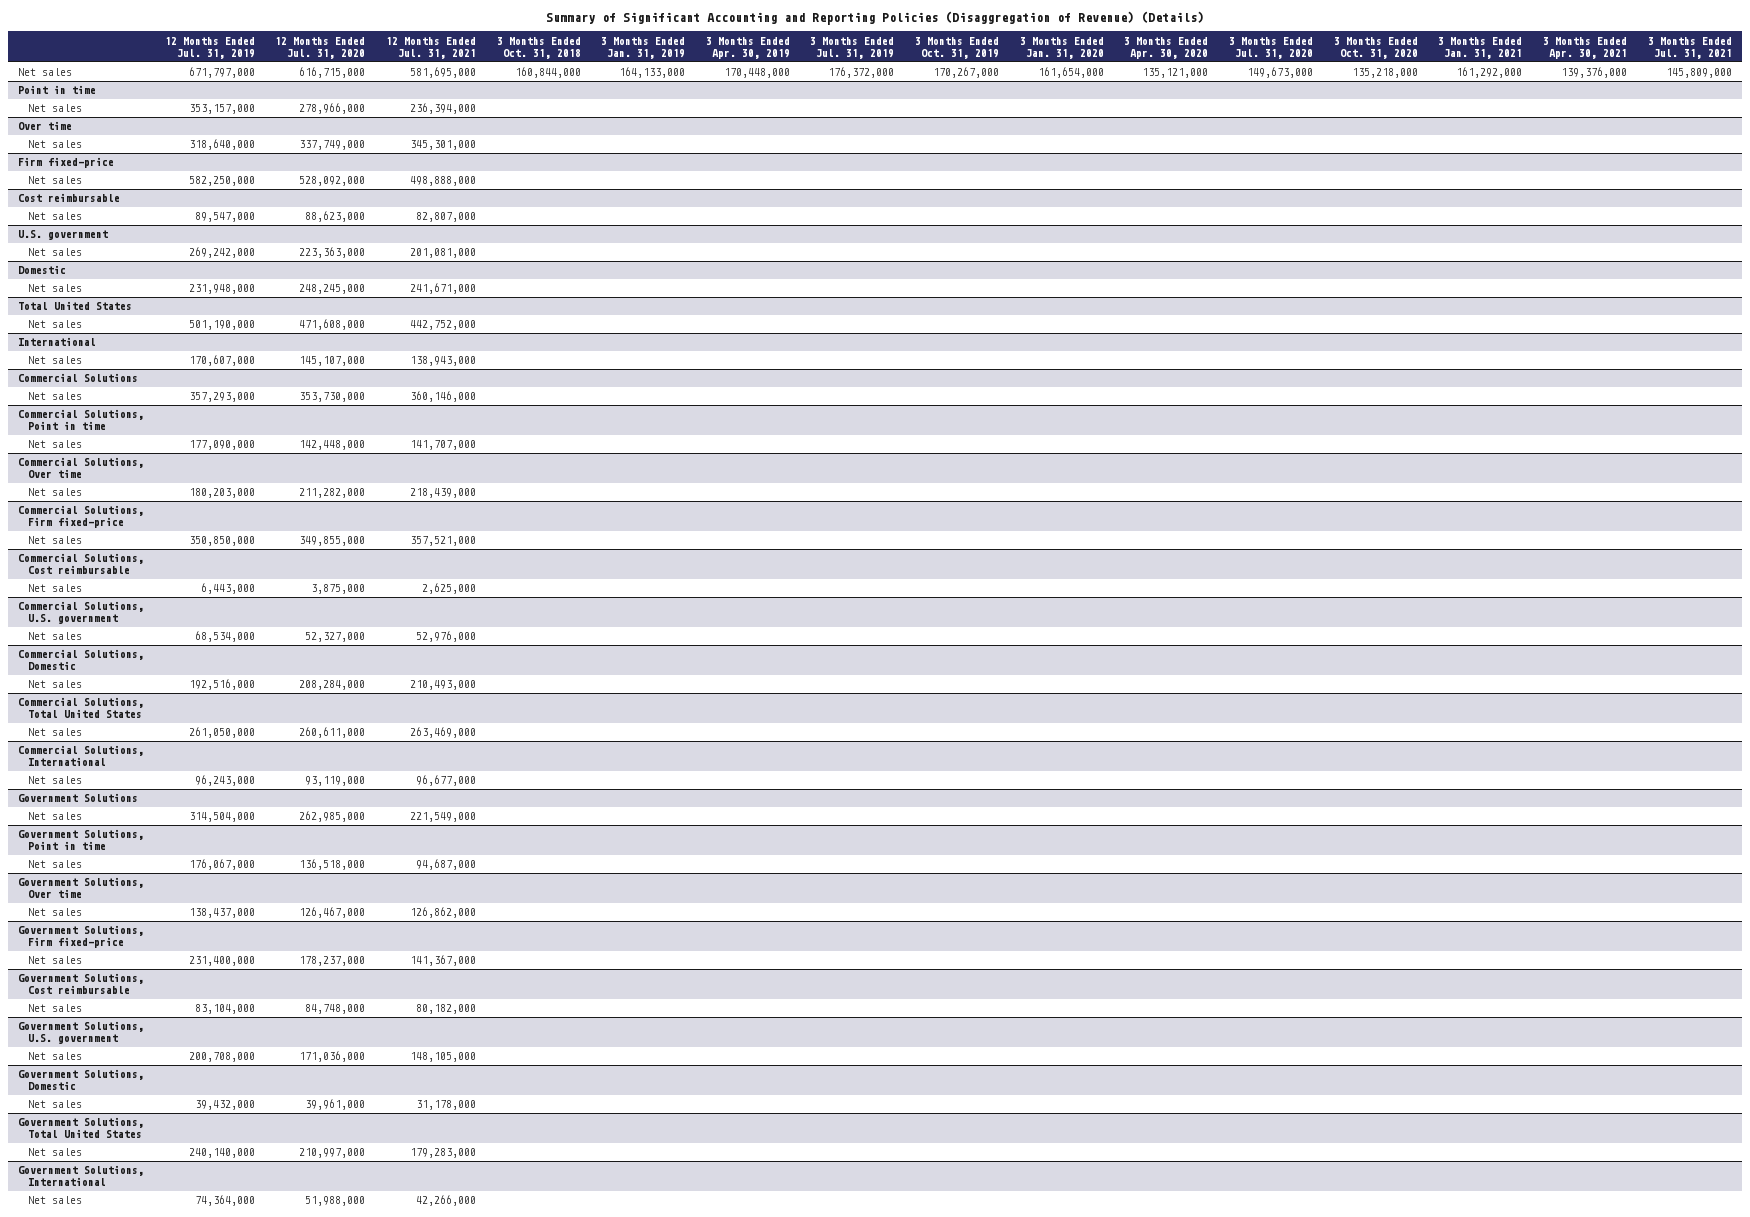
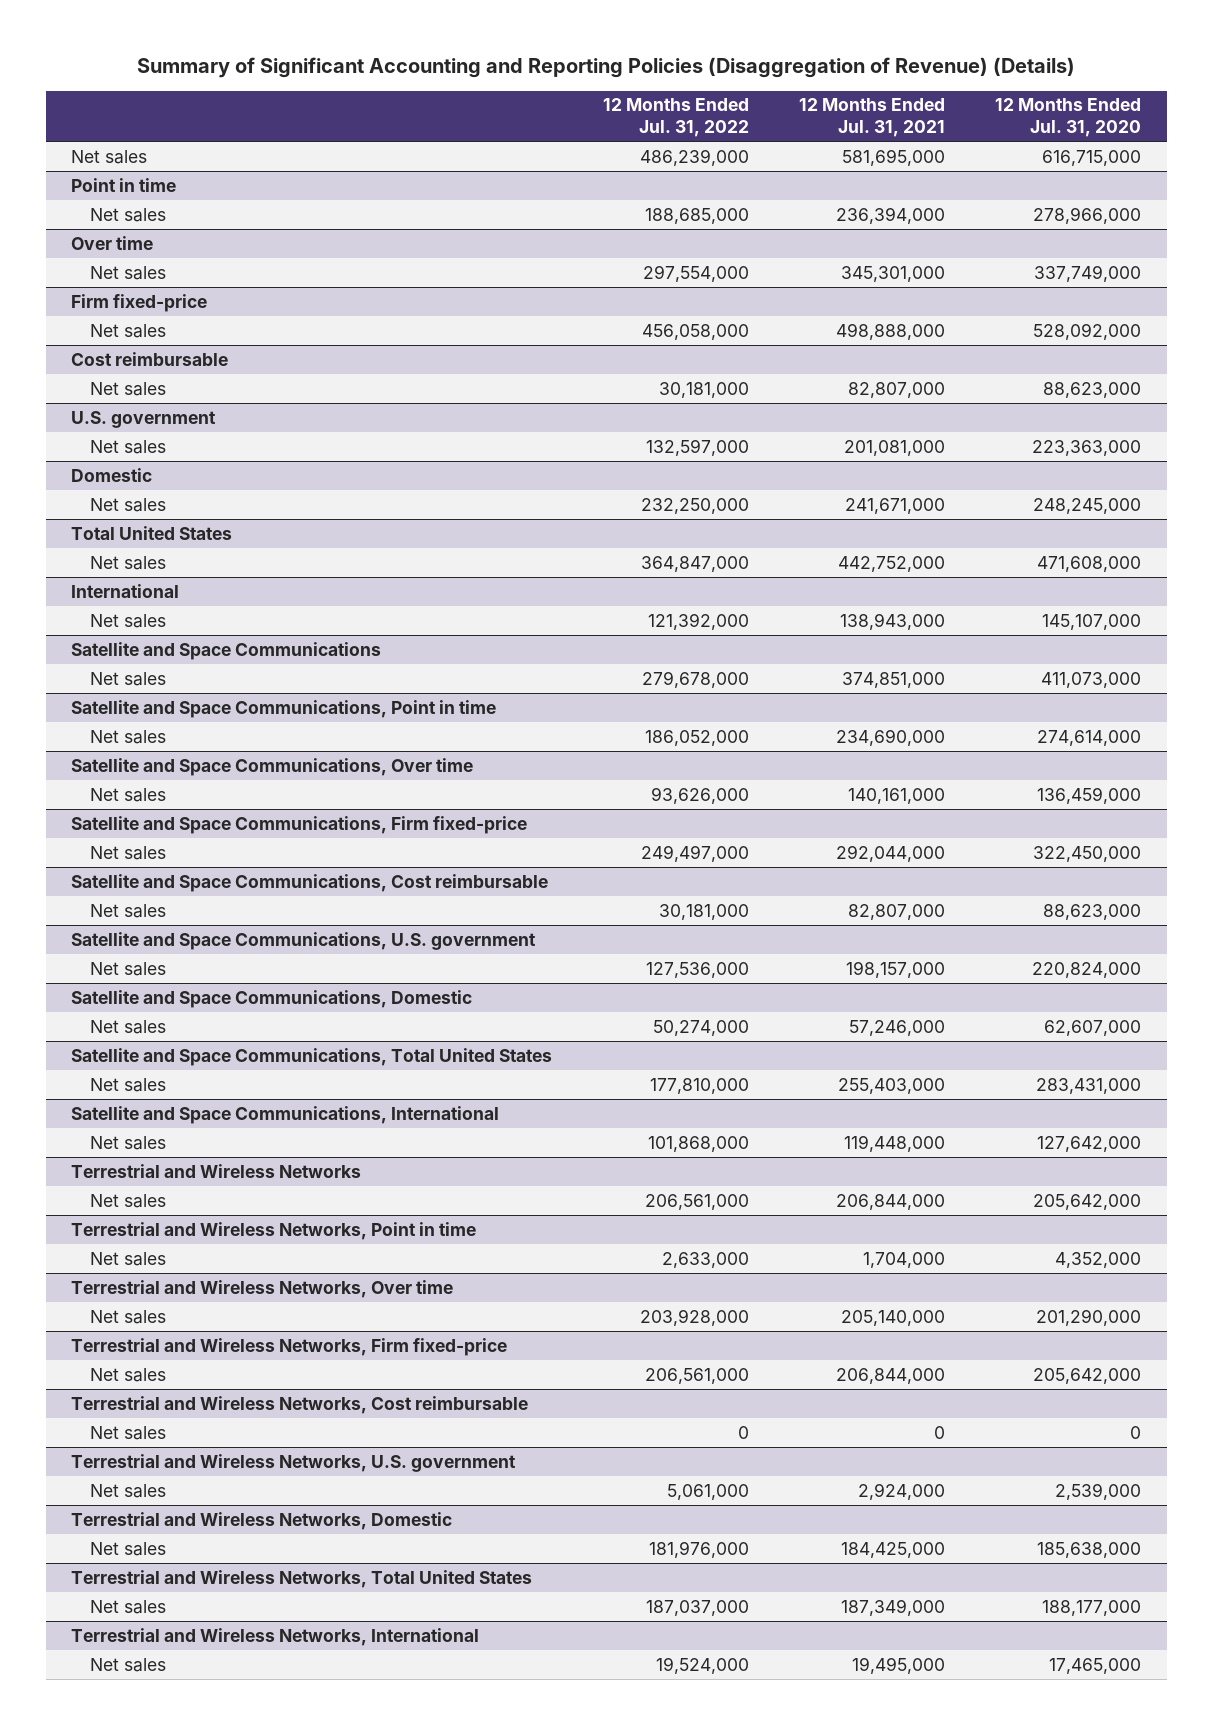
- | 12 Months Ended Jul. 31, 2019 | 12 Months Ended Jul. 31, 2020 | 12 Months Ended Jul. 31, 2021 | 3 Months Ended Oct. 31, 2018 | 3 Months Ended Jan. 31, 2019 | 3 Months Ended Apr. 30, 2019 | 3 Months Ended Jul. 31, 2019 | 3 Months Ended Oct. 31, 2019 | 3 Months Ended Jan. 31, 2020 | 3 Months Ended Apr. 30, 2020 | 3 Months Ended Jul. 31, 2020 | 3 Months Ended Oct. 31, 2020 | 3 Months Ended Jan. 31, 2021 | 3 Months Ended Apr. 30, 2021 | 3 Months Ended Jul. 31, 2021
+ | 12 Months Ended Jul. 31, 2022 | 12 Months Ended Jul. 31, 2021 | 12 Months Ended Jul. 31, 2020
- Commercial Solutions
- Net sales | 357,293,000 | 353,730,000 | 360,146,000 | | | | | | | | | | | |
- Commercial Solutions, Point in time
- Net sales | 177,090,000 | 142,448,000 | 141,707,000 | | | | | | | | | | | |
- Commercial Solutions, Over time
- Net sales | 180,203,000 | 211,282,000 | 218,439,000 | | | | | | | | | | | |
- Commercial Solutions, Firm fixed-price
- Net sales | 350,850,000 | 349,855,000 | 357,521,000 | | | | | | | | | | | |
- Commercial Solutions, Cost reimbursable
- Net sales | 6,443,000 | 3,875,000 | 2,625,000 | | | | | | | | | | | |
- Commercial Solutions, U.S. government
- Net sales | 68,534,000 | 52,327,000 | 52,976,000 | | | | | | | | | | | |
- Commercial Solutions, Domestic
- Net sales | 192,516,000 | 208,284,000 | 210,493,000 | | | | | | | | | | | |
- Commercial Solutions, Total United States
- Net sales | 261,050,000 | 260,611,000 | 263,469,000 | | | | | | | | | | | |
- Commercial Solutions, International
- Net sales | 96,243,000 | 93,119,000 | 96,677,000 | | | | | | | | | | | |
- Government Solutions
- Net sales | 314,504,000 | 262,985,000 | 221,549,000 | | | | | | | | | | | |
- Government Solutions, Point in time
- Net sales | 176,067,000 | 136,518,000 | 94,687,000 | | | | | | | | | | | |
- Government Solutions, Over time
- Net sales | 138,437,000 | 126,467,000 | 126,862,000 | | | | | | | | | | | |
- Government Solutions, Firm fixed-price
- Net sales | 231,400,000 | 178,237,000 | 141,367,000 | | | | | | | | | | | |
- Government Solutions, Cost reimbursable
- Net sales | 83,104,000 | 84,748,000 | 80,182,000 | | | | | | | | | | | |
- Government Solutions, U.S. government
- Net sales | 200,708,000 | 171,036,000 | 148,105,000 | | | | | | | | | | | |
- Government Solutions, Domestic
- Net sales | 39,432,000 | 39,961,000 | 31,178,000 | | | | | | | | | | | |
- Government Solutions, Total United States
- Net sales | 240,140,000 | 210,997,000 | 179,283,000 | | | | | | | | | | | |
- Government Solutions, International
- Net sales | 74,364,000 | 51,988,000 | 42,266,000 | | | | | | | | | | | |
+ Satellite and Space Communications
+ Net sales | 279,678,000 | 374,851,000 | 411,073,000
+ Satellite and Space Communications, Point in time
+ Net sales | 186,052,000 | 234,690,000 | 274,614,000
+ Satellite and Space Communications, Over time
+ Net sales | 93,626,000 | 140,161,000 | 136,459,000
+ Satellite and Space Communications, Firm fixed-price
+ Net sales | 249,497,000 | 292,044,000 | 322,450,000
+ Satellite and Space Communications, Cost reimbursable
+ Net sales | 30,181,000 | 82,807,000 | 88,623,000
+ Satellite and Space Communications, U.S. government
+ Net sales | 127,536,000 | 198,157,000 | 220,824,000
+ Satellite and Space Communications, Domestic
+ Net sales | 50,274,000 | 57,246,000 | 62,607,000
+ Satellite and Space Communications, Total United States
+ Net sales | 177,810,000 | 255,403,000 | 283,431,000
+ Satellite and Space Communications, International
+ Net sales | 101,868,000 | 119,448,000 | 127,642,000
+ Terrestrial and Wireless Networks
+ Net sales | 206,561,000 | 206,844,000 | 205,642,000
+ Terrestrial and Wireless Networks, Point in time
+ Net sales | 2,633,000 | 1,704,000 | 4,352,000
+ Terrestrial and Wireless Networks, Over time
+ Net sales | 203,928,000 | 205,140,000 | 201,290,000
+ Terrestrial and Wireless Networks, Firm fixed-price
+ Net sales | 206,561,000 | 206,844,000 | 205,642,000
+ Terrestrial and Wireless Networks, Cost reimbursable
+ Net sales | 0 | 0 | 0
+ Terrestrial and Wireless Networks, U.S. government
+ Net sales | 5,061,000 | 2,924,000 | 2,539,000
+ Terrestrial and Wireless Networks, Domestic
+ Net sales | 181,976,000 | 184,425,000 | 185,638,000
+ Terrestrial and Wireless Networks, Total United States
+ Net sales | 187,037,000 | 187,349,000 | 188,177,000
+ Terrestrial and Wireless Networks, International
+ Net sales | 19,524,000 | 19,495,000 | 17,465,000

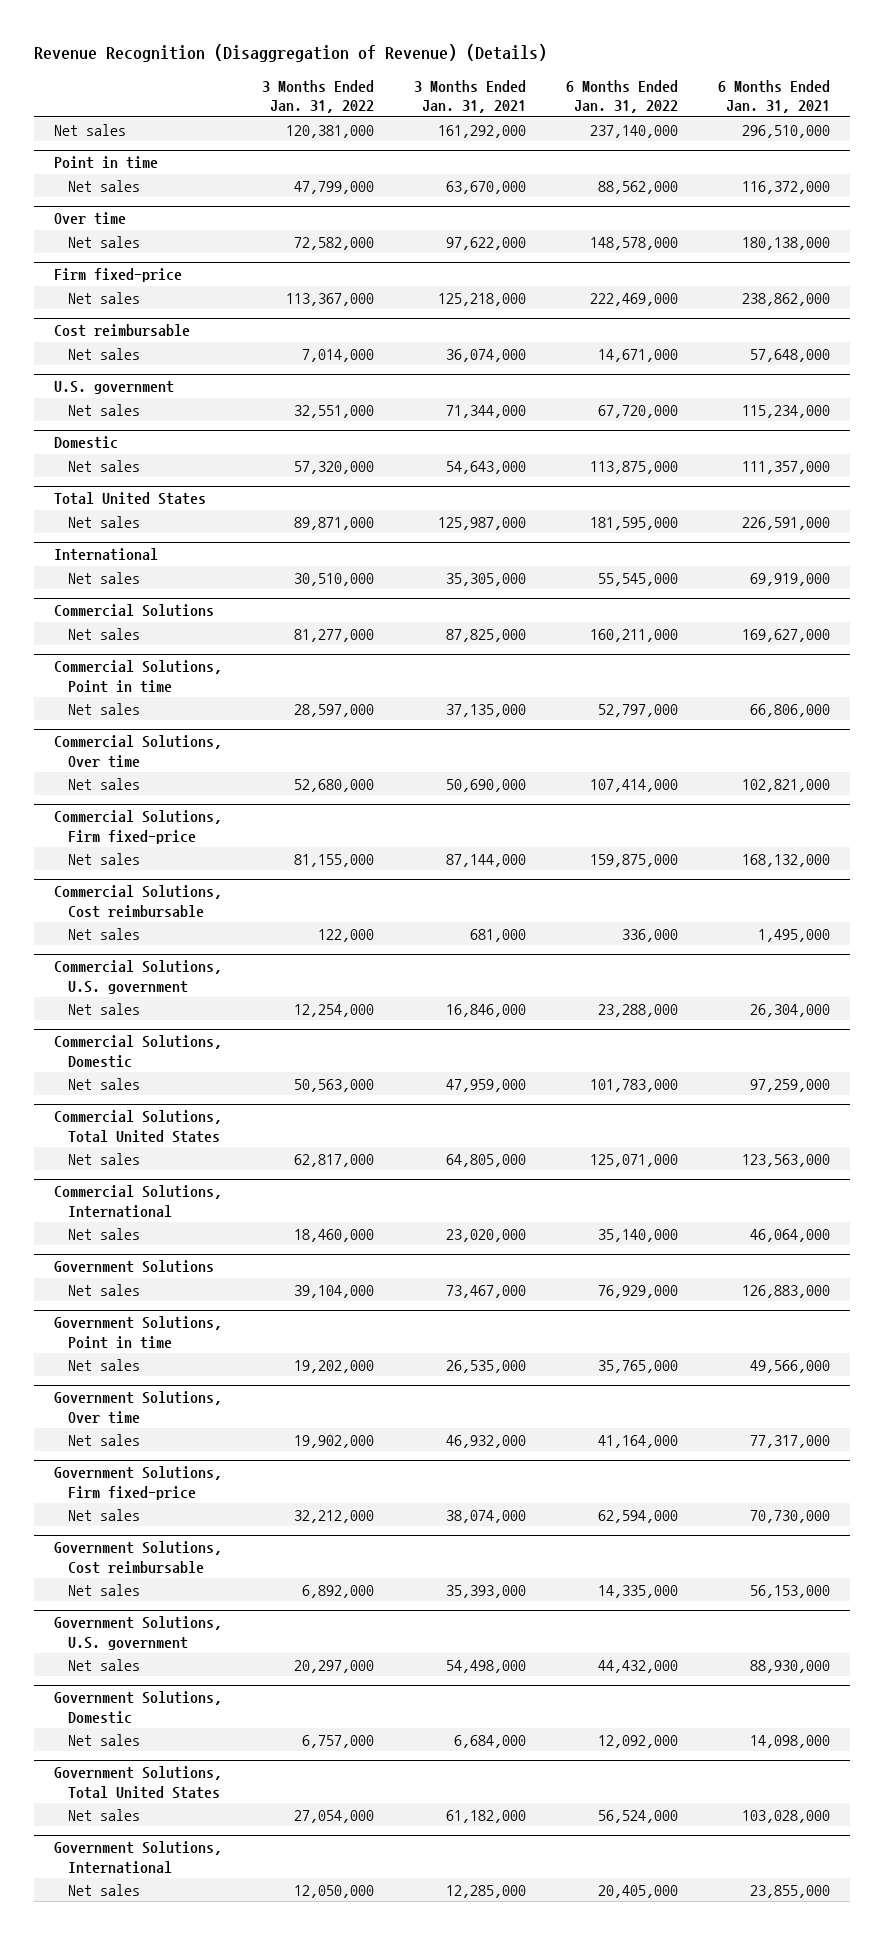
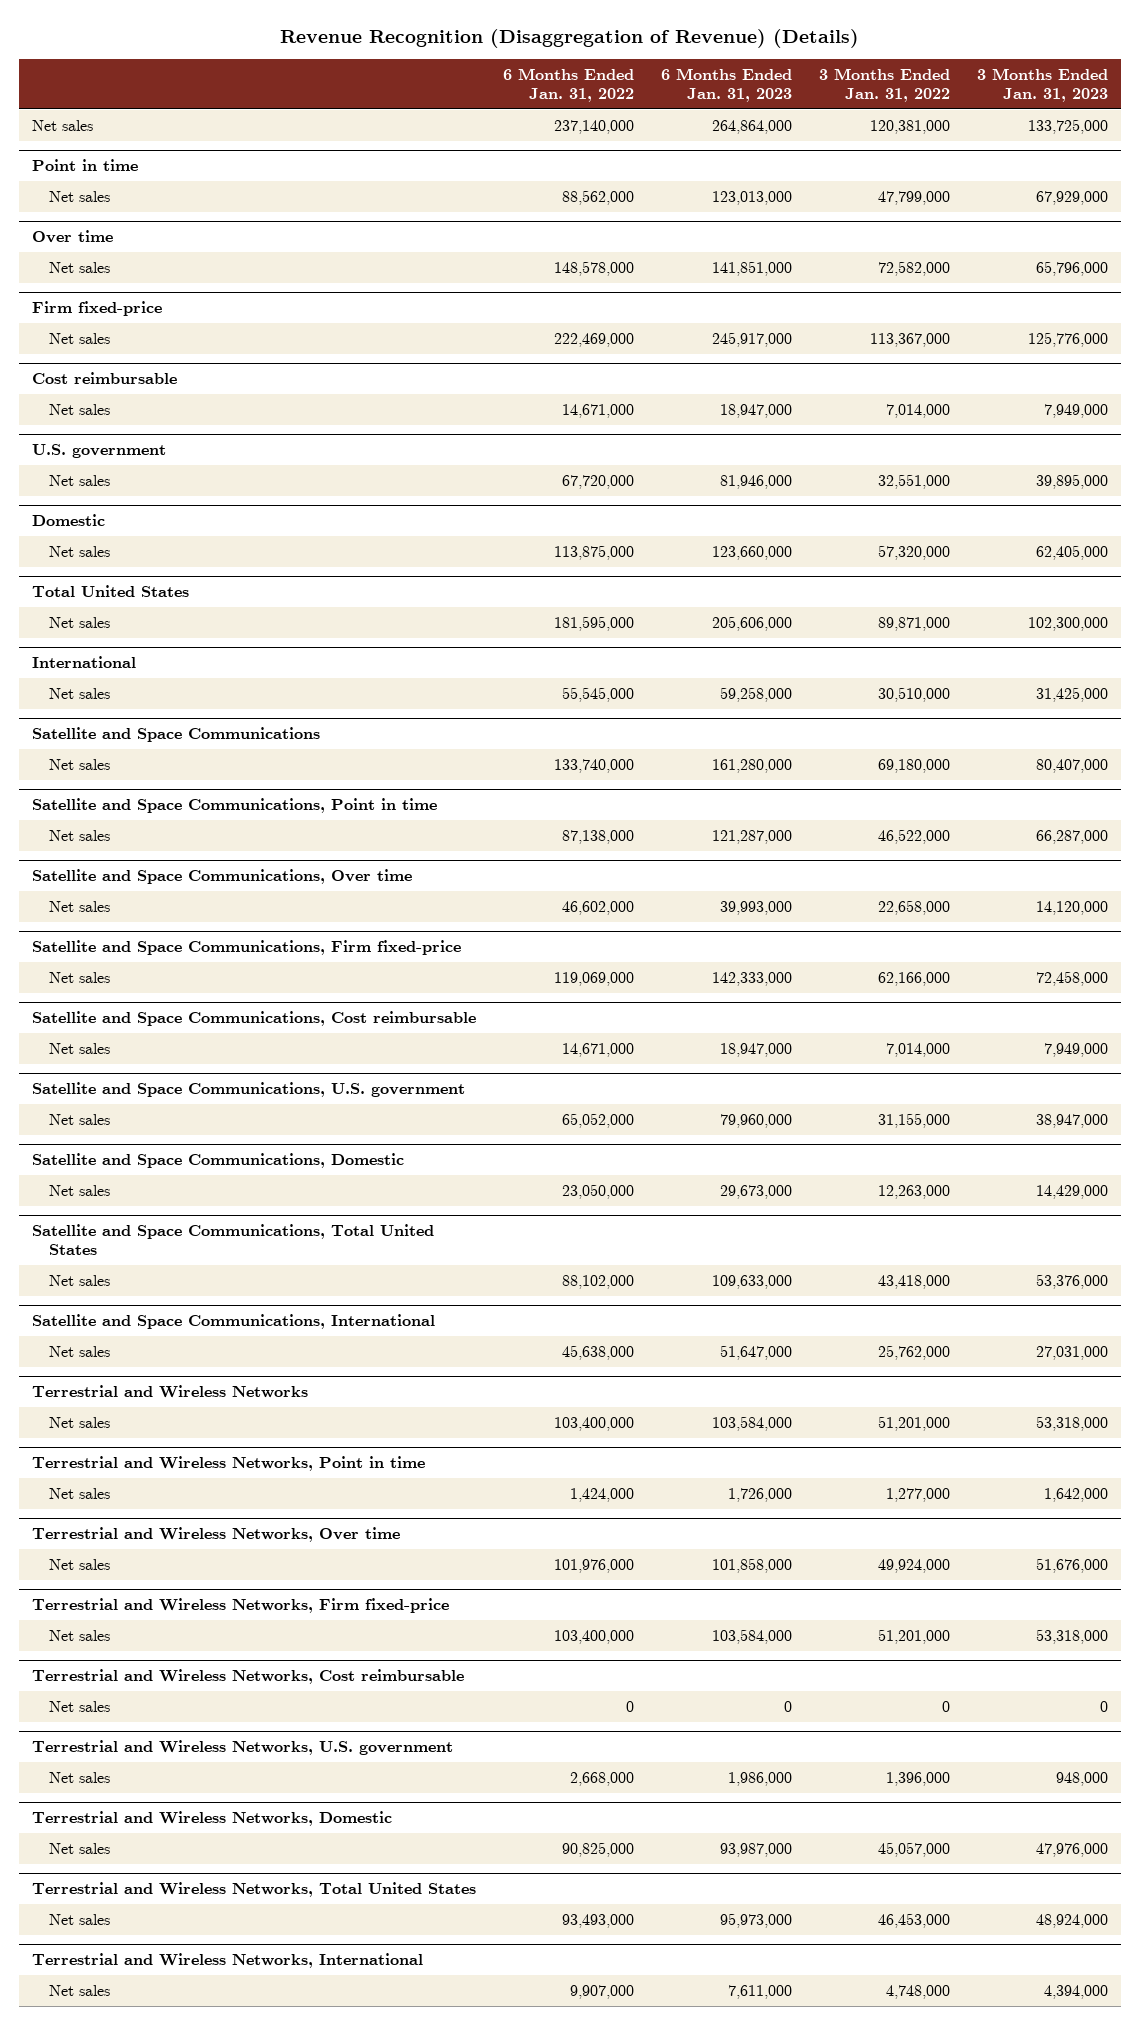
- | 3 Months Ended Jan. 31, 2022 | 3 Months Ended Jan. 31, 2021 | 6 Months Ended Jan. 31, 2022 | 6 Months Ended Jan. 31, 2021
+ | 6 Months Ended Jan. 31, 2022 | 6 Months Ended Jan. 31, 2023 | 3 Months Ended Jan. 31, 2022 | 3 Months Ended Jan. 31, 2023
- Commercial Solutions
- Net sales | 81,277,000 | 87,825,000 | 160,211,000 | 169,627,000
- Commercial Solutions, Point in time
- Net sales | 28,597,000 | 37,135,000 | 52,797,000 | 66,806,000
- Commercial Solutions, Over time
- Net sales | 52,680,000 | 50,690,000 | 107,414,000 | 102,821,000
- Commercial Solutions, Firm fixed-price
- Net sales | 81,155,000 | 87,144,000 | 159,875,000 | 168,132,000
- Commercial Solutions, Cost reimbursable
- Net sales | 122,000 | 681,000 | 336,000 | 1,495,000
- Commercial Solutions, U.S. government
- Net sales | 12,254,000 | 16,846,000 | 23,288,000 | 26,304,000
- Commercial Solutions, Domestic
- Net sales | 50,563,000 | 47,959,000 | 101,783,000 | 97,259,000
- Commercial Solutions, Total United States
- Net sales | 62,817,000 | 64,805,000 | 125,071,000 | 123,563,000
- Commercial Solutions, International
- Net sales | 18,460,000 | 23,020,000 | 35,140,000 | 46,064,000
- Government Solutions
- Net sales | 39,104,000 | 73,467,000 | 76,929,000 | 126,883,000
- Government Solutions, Point in time
- Net sales | 19,202,000 | 26,535,000 | 35,765,000 | 49,566,000
- Government Solutions, Over time
- Net sales | 19,902,000 | 46,932,000 | 41,164,000 | 77,317,000
- Government Solutions, Firm fixed-price
- Net sales | 32,212,000 | 38,074,000 | 62,594,000 | 70,730,000
- Government Solutions, Cost reimbursable
- Net sales | 6,892,000 | 35,393,000 | 14,335,000 | 56,153,000
- Government Solutions, U.S. government
- Net sales | 20,297,000 | 54,498,000 | 44,432,000 | 88,930,000
- Government Solutions, Domestic
- Net sales | 6,757,000 | 6,684,000 | 12,092,000 | 14,098,000
- Government Solutions, Total United States
- Net sales | 27,054,000 | 61,182,000 | 56,524,000 | 103,028,000
- Government Solutions, International
- Net sales | 12,050,000 | 12,285,000 | 20,405,000 | 23,855,000
+ Satellite and Space Communications
+ Net sales | 133,740,000 | 161,280,000 | 69,180,000 | 80,407,000
+ Satellite and Space Communications, Point in time
+ Net sales | 87,138,000 | 121,287,000 | 46,522,000 | 66,287,000
+ Satellite and Space Communications, Over time
+ Net sales | 46,602,000 | 39,993,000 | 22,658,000 | 14,120,000
+ Satellite and Space Communications, Firm fixed-price
+ Net sales | 119,069,000 | 142,333,000 | 62,166,000 | 72,458,000
+ Satellite and Space Communications, Cost reimbursable
+ Net sales | 14,671,000 | 18,947,000 | 7,014,000 | 7,949,000
+ Satellite and Space Communications, U.S. government
+ Net sales | 65,052,000 | 79,960,000 | 31,155,000 | 38,947,000
+ Satellite and Space Communications, Domestic
+ Net sales | 23,050,000 | 29,673,000 | 12,263,000 | 14,429,000
+ Satellite and Space Communications, Total United States
+ Net sales | 88,102,000 | 109,633,000 | 43,418,000 | 53,376,000
+ Satellite and Space Communications, International
+ Net sales | 45,638,000 | 51,647,000 | 25,762,000 | 27,031,000
+ Terrestrial and Wireless Networks
+ Net sales | 103,400,000 | 103,584,000 | 51,201,000 | 53,318,000
+ Terrestrial and Wireless Networks, Point in time
+ Net sales | 1,424,000 | 1,726,000 | 1,277,000 | 1,642,000
+ Terrestrial and Wireless Networks, Over time
+ Net sales | 101,976,000 | 101,858,000 | 49,924,000 | 51,676,000
+ Terrestrial and Wireless Networks, Firm fixed-price
+ Net sales | 103,400,000 | 103,584,000 | 51,201,000 | 53,318,000
+ Terrestrial and Wireless Networks, Cost reimbursable
+ Net sales | 0 | 0 | 0 | 0
+ Terrestrial and Wireless Networks, U.S. government
+ Net sales | 2,668,000 | 1,986,000 | 1,396,000 | 948,000
+ Terrestrial and Wireless Networks, Domestic
+ Net sales | 90,825,000 | 93,987,000 | 45,057,000 | 47,976,000
+ Terrestrial and Wireless Networks, Total United States
+ Net sales | 93,493,000 | 95,973,000 | 46,453,000 | 48,924,000
+ Terrestrial and Wireless Networks, International
+ Net sales | 9,907,000 | 7,611,000 | 4,748,000 | 4,394,000

